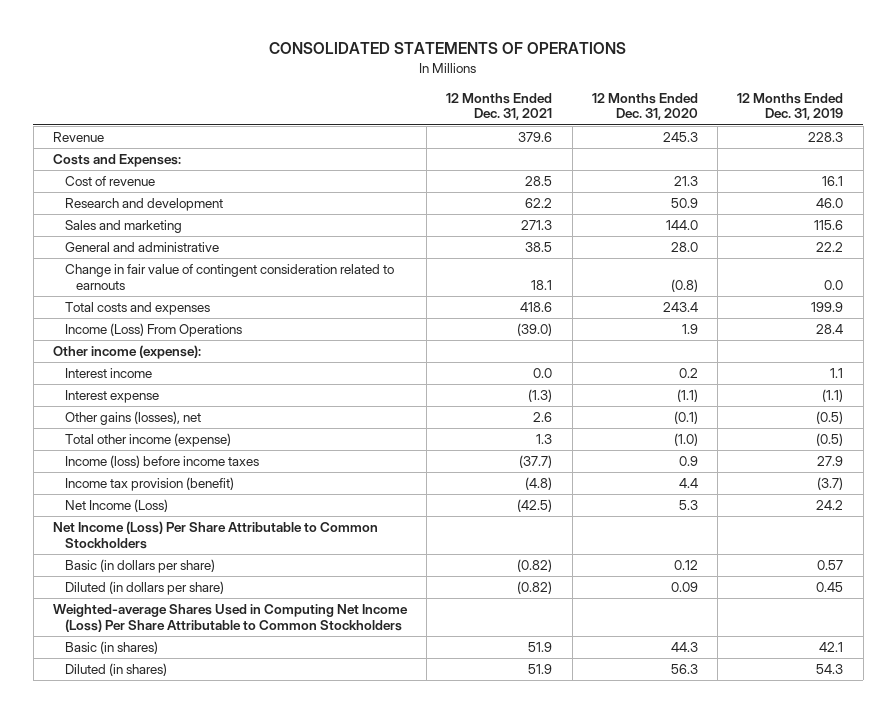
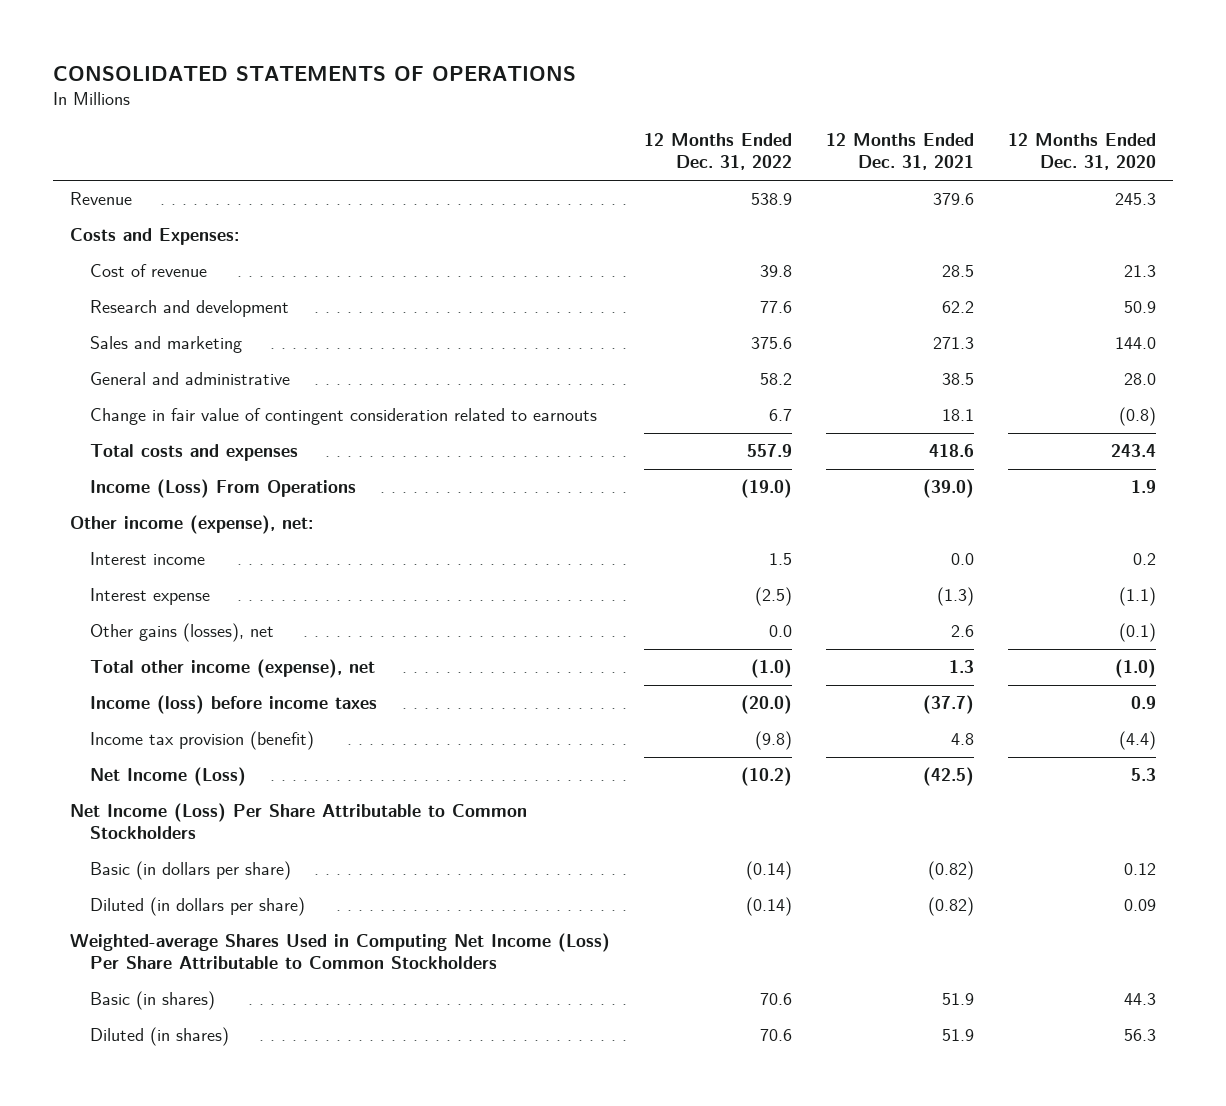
- | 12 Months Ended Dec. 31, 2021 | 12 Months Ended Dec. 31, 2020 | 12 Months Ended Dec. 31, 2019
+ | 12 Months Ended Dec. 31, 2022 | 12 Months Ended Dec. 31, 2021 | 12 Months Ended Dec. 31, 2020
- Other income (expense):
+ Other income (expense), net:
- Total other income (expense) | 1.3 | (1.0) | (0.5)
+ Total other income (expense), net | (1.0) | 1.3 | (1.0)
- Income tax provision (benefit) | (4.8) | 4.4 | (3.7)
+ Income tax provision (benefit) | (9.8) | 4.8 | (4.4)

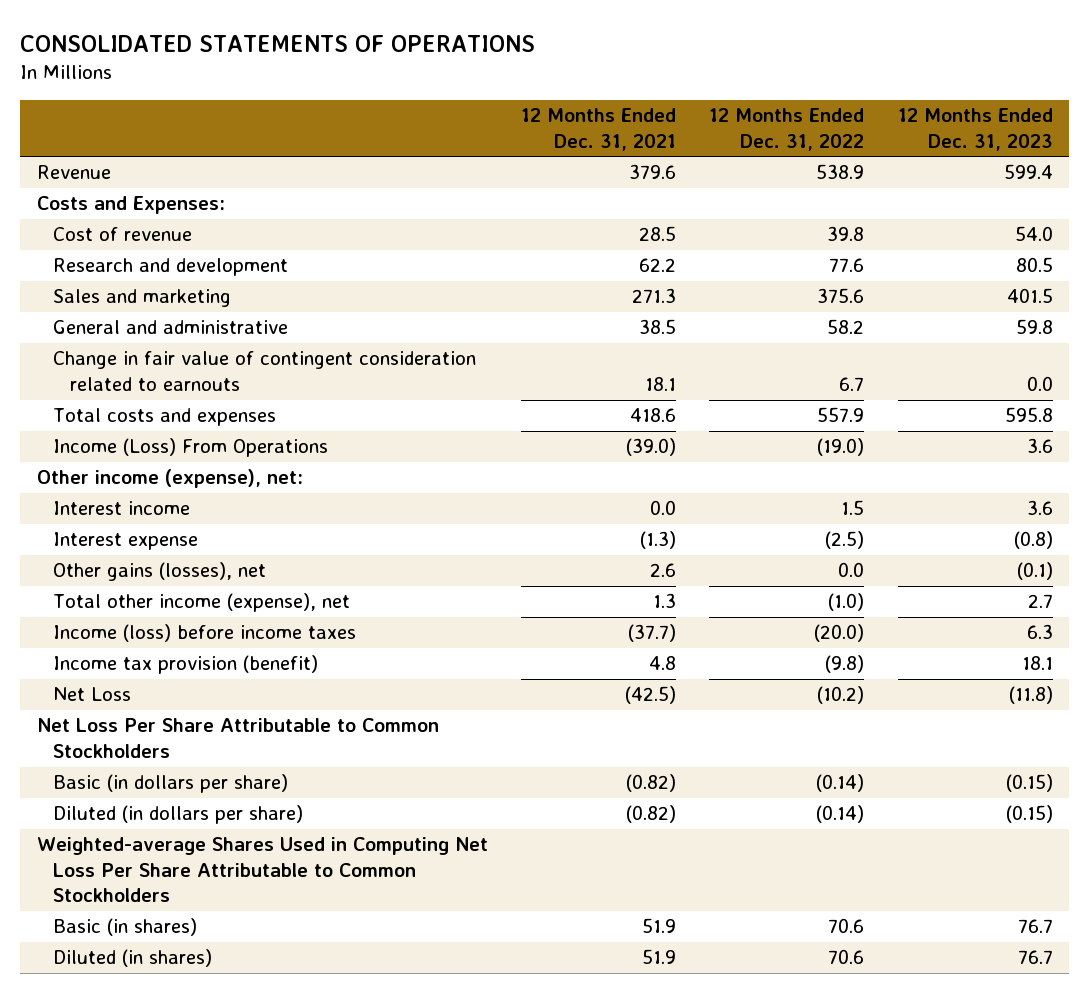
- | 12 Months Ended Dec. 31, 2022 | 12 Months Ended Dec. 31, 2021 | 12 Months Ended Dec. 31, 2020
+ | 12 Months Ended Dec. 31, 2021 | 12 Months Ended Dec. 31, 2022 | 12 Months Ended Dec. 31, 2023
- Net Income (Loss) | (10.2) | (42.5) | 5.3
- Net Income (Loss) Per Share Attributable to Common Stockholders
+ Net Loss | (42.5) | (10.2) | (11.8)
+ Net Loss Per Share Attributable to Common Stockholders
- Weighted-average Shares Used in Computing Net Income (Loss) Per Share Attributable to Common Stockholders
+ Weighted-average Shares Used in Computing Net Loss Per Share Attributable to Common Stockholders

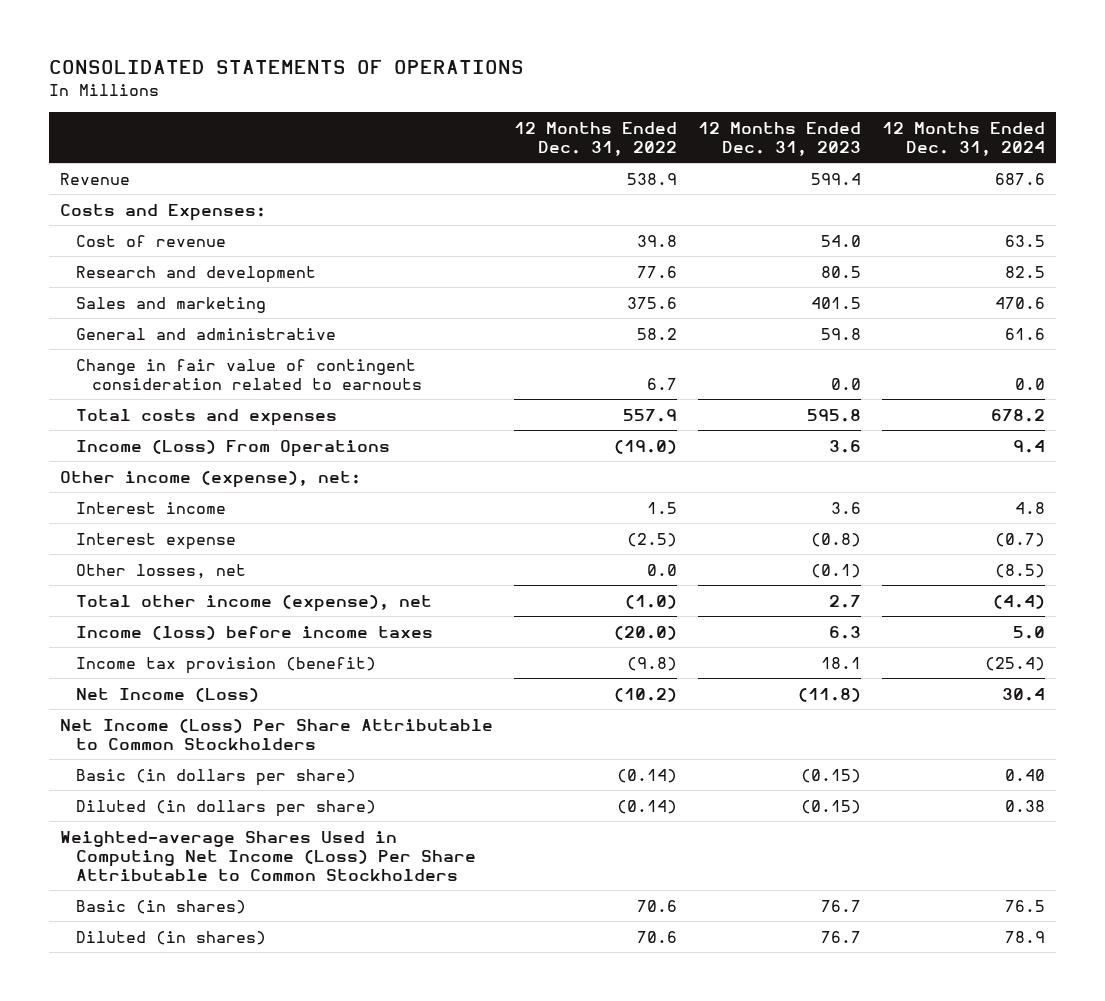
- | 12 Months Ended Dec. 31, 2021 | 12 Months Ended Dec. 31, 2022 | 12 Months Ended Dec. 31, 2023
+ | 12 Months Ended Dec. 31, 2022 | 12 Months Ended Dec. 31, 2023 | 12 Months Ended Dec. 31, 2024
- Other gains (losses), net | 2.6 | 0.0 | (0.1)
+ Other losses, net | 0.0 | (0.1) | (8.5)
- Net Loss | (42.5) | (10.2) | (11.8)
- Net Loss Per Share Attributable to Common Stockholders
+ Net Income (Loss) | (10.2) | (11.8) | 30.4
+ Net Income (Loss) Per Share Attributable to Common Stockholders
- Weighted-average Shares Used in Computing Net Loss Per Share Attributable to Common Stockholders
+ Weighted-average Shares Used in Computing Net Income (Loss) Per Share Attributable to Common Stockholders

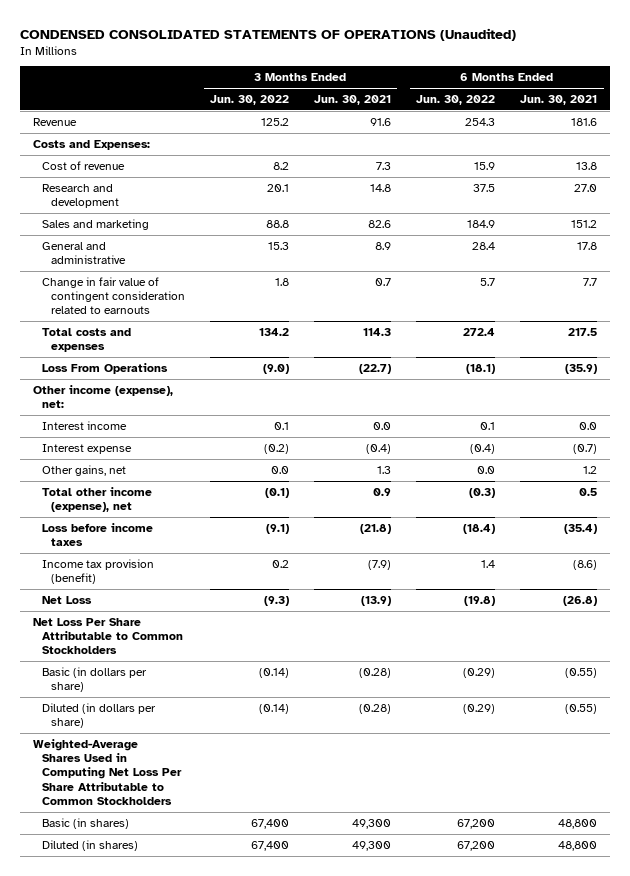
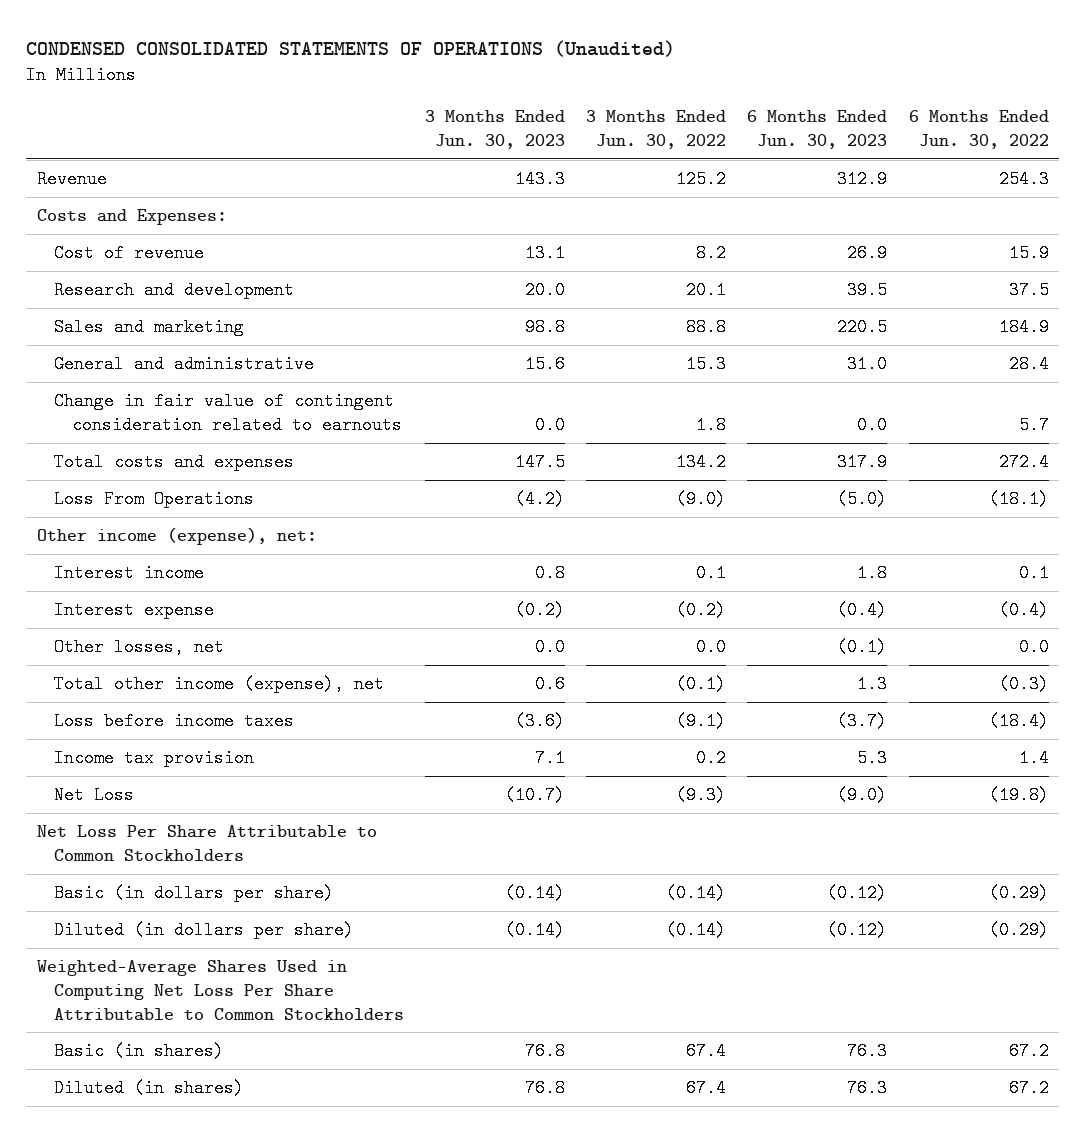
- | 3 Months Ended Jun. 30, 2022 | 3 Months Ended Jun. 30, 2021 | 6 Months Ended Jun. 30, 2022 | 6 Months Ended Jun. 30, 2021
+ | 3 Months Ended Jun. 30, 2023 | 3 Months Ended Jun. 30, 2022 | 6 Months Ended Jun. 30, 2023 | 6 Months Ended Jun. 30, 2022
- Other gains, net | 0.0 | 1.3 | 0.0 | 1.2
+ Other losses, net | 0.0 | 0.0 | (0.1) | 0.0
- Income tax provision (benefit) | 0.2 | (7.9) | 1.4 | (8.6)
+ Income tax provision | 7.1 | 0.2 | 5.3 | 1.4
- Basic (in shares) | 67,400 | 49,300 | 67,200 | 48,800
- Diluted (in shares) | 67,400 | 49,300 | 67,200 | 48,800
+ Basic (in shares) | 76.8 | 67.4 | 76.3 | 67.2
+ Diluted (in shares) | 76.8 | 67.4 | 76.3 | 67.2

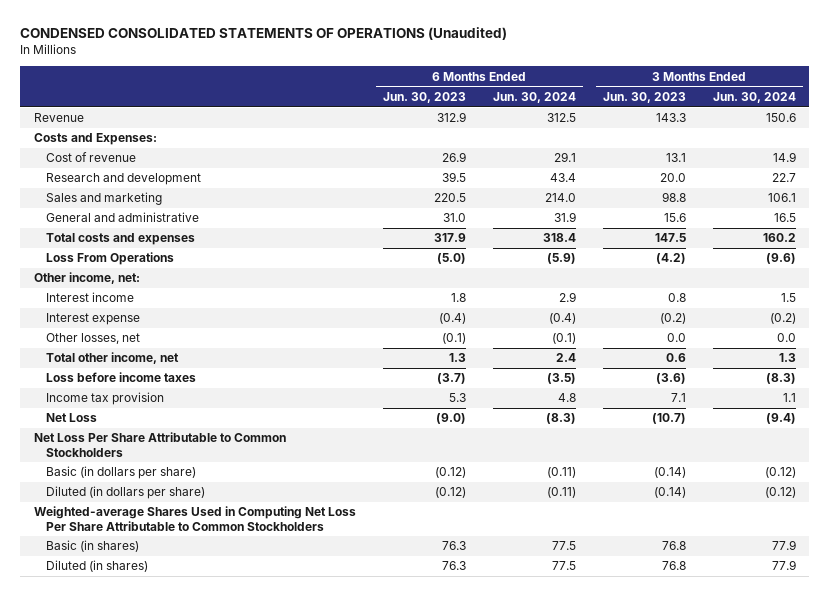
- | 3 Months Ended Jun. 30, 2023 | 3 Months Ended Jun. 30, 2022 | 6 Months Ended Jun. 30, 2023 | 6 Months Ended Jun. 30, 2022
+ | 6 Months Ended Jun. 30, 2023 | 6 Months Ended Jun. 30, 2024 | 3 Months Ended Jun. 30, 2023 | 3 Months Ended Jun. 30, 2024
- Change in fair value of contingent consideration related to earnouts | 0.0 | 1.8 | 0.0 | 5.7
- Other income (expense), net:
+ Other income, net:
- Total other income (expense), net | 0.6 | (0.1) | 1.3 | (0.3)
+ Total other income, net | 1.3 | 2.4 | 0.6 | 1.3
- Weighted-Average Shares Used in Computing Net Loss Per Share Attributable to Common Stockholders
+ Weighted-average Shares Used in Computing Net Loss Per Share Attributable to Common Stockholders

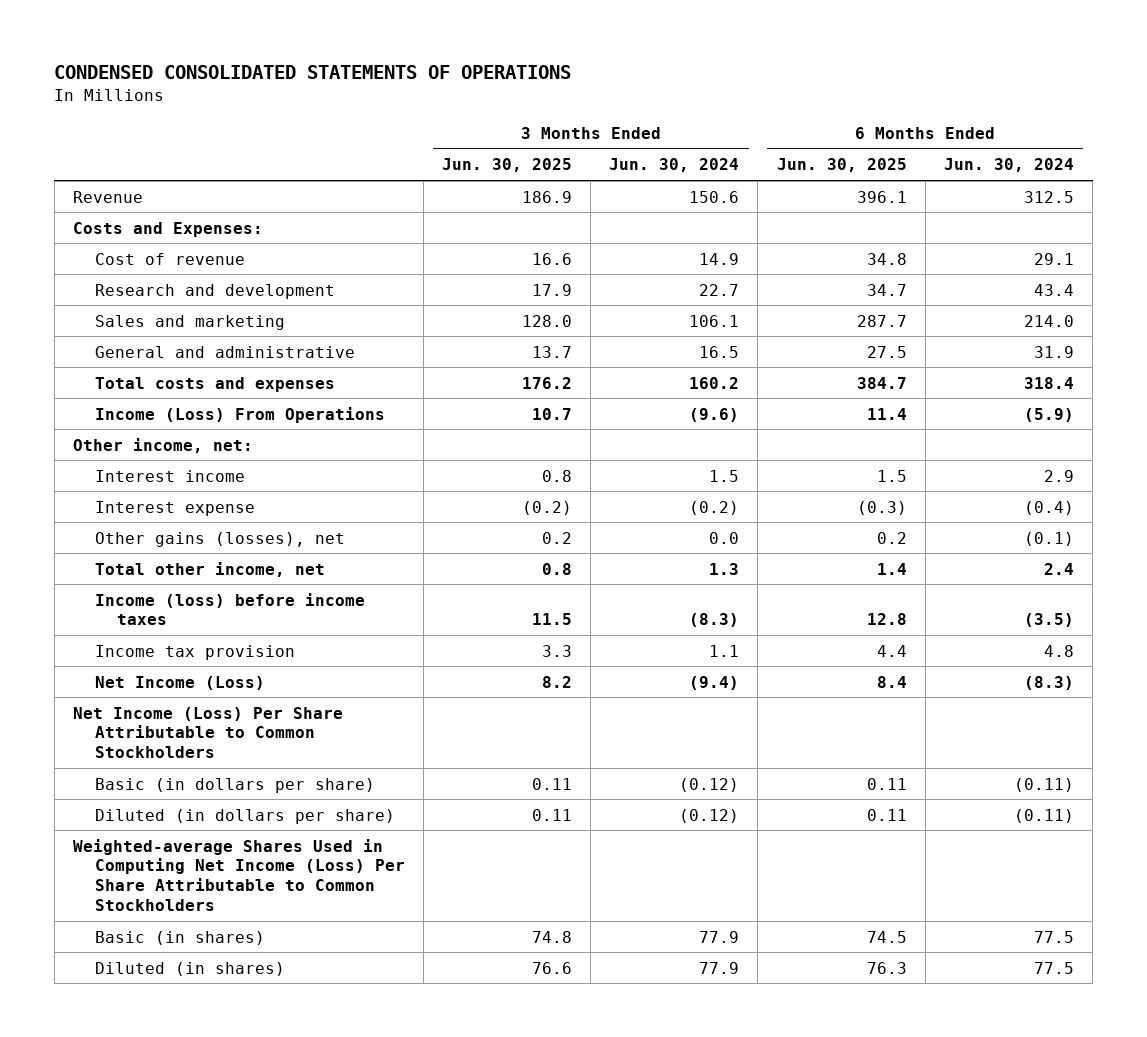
- CONDENSED CONSOLIDATED STATEMENTS OF OPERATIONS (Unaudited)
+ CONDENSED CONSOLIDATED STATEMENTS OF OPERATIONS
- | 6 Months Ended Jun. 30, 2023 | 6 Months Ended Jun. 30, 2024 | 3 Months Ended Jun. 30, 2023 | 3 Months Ended Jun. 30, 2024
+ | 3 Months Ended Jun. 30, 2025 | 3 Months Ended Jun. 30, 2024 | 6 Months Ended Jun. 30, 2025 | 6 Months Ended Jun. 30, 2024
- Loss From Operations | (5.0) | (5.9) | (4.2) | (9.6)
+ Income (Loss) From Operations | 10.7 | (9.6) | 11.4 | (5.9)
- Other losses, net | (0.1) | (0.1) | 0.0 | 0.0
+ Other gains (losses), net | 0.2 | 0.0 | 0.2 | (0.1)
- Loss before income taxes | (3.7) | (3.5) | (3.6) | (8.3)
+ Income (loss) before income taxes | 11.5 | (8.3) | 12.8 | (3.5)
- Net Loss | (9.0) | (8.3) | (10.7) | (9.4)
- Net Loss Per Share Attributable to Common Stockholders
+ Net Income (Loss) | 8.2 | (9.4) | 8.4 | (8.3)
+ Net Income (Loss) Per Share Attributable to Common Stockholders
- Weighted-average Shares Used in Computing Net Loss Per Share Attributable to Common Stockholders
+ Weighted-average Shares Used in Computing Net Income (Loss) Per Share Attributable to Common Stockholders

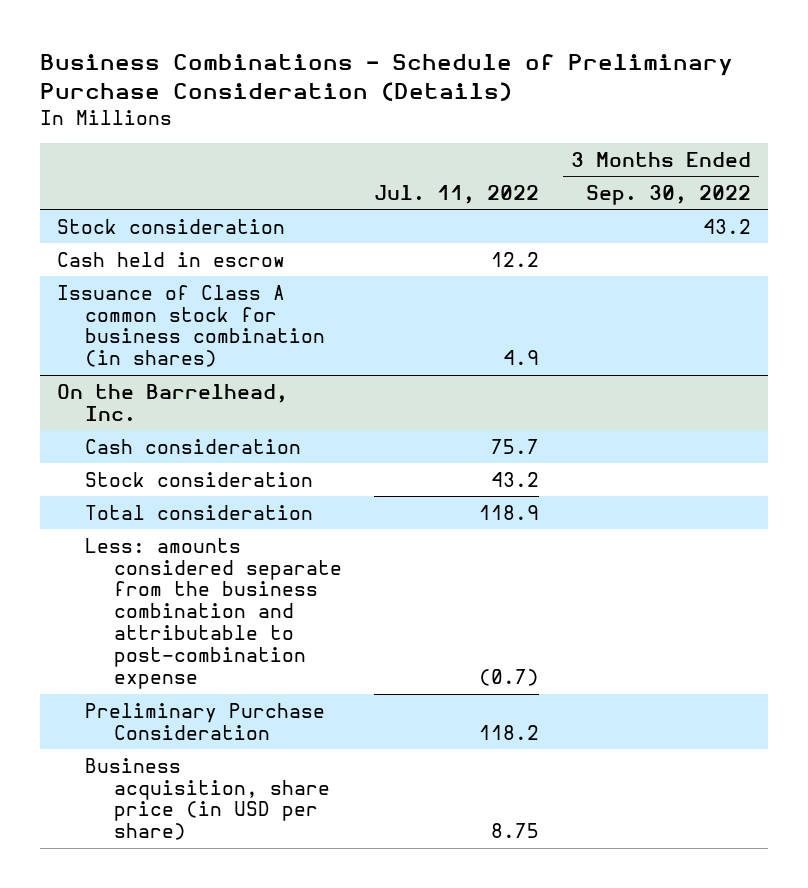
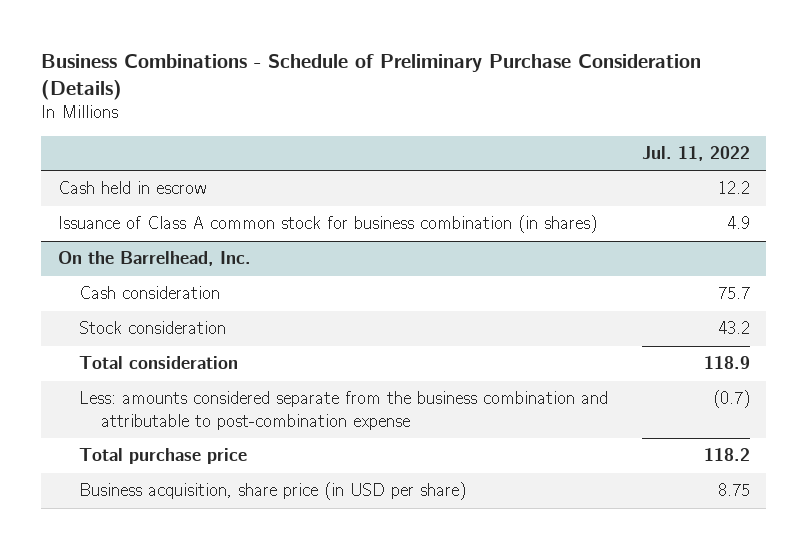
- | Jul. 11, 2022 | 3 Months Ended Sep. 30, 2022
+ | Jul. 11, 2022
- Stock consideration | | 43.2
@ On the Barrelhead, Inc.
- Preliminary Purchase Consideration | 118.2 |
+ Total purchase price | 118.2

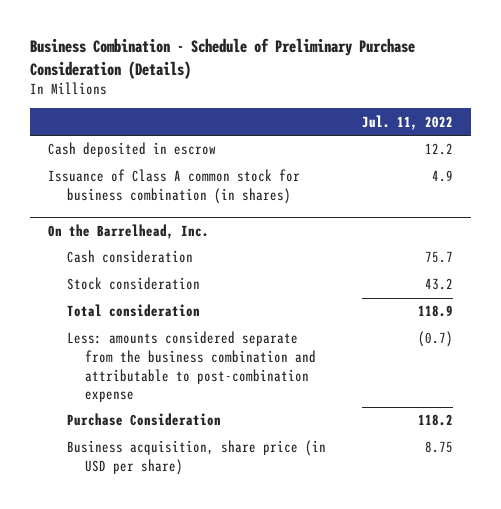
- Business Combinations - Schedule of Preliminary Purchase Consideration (Details)
+ Business Combination - Schedule of Preliminary Purchase Consideration (Details)
- Cash held in escrow | 12.2
+ Cash deposited in escrow | 12.2
@ On the Barrelhead, Inc.
- Total purchase price | 118.2
+ Purchase Consideration | 118.2

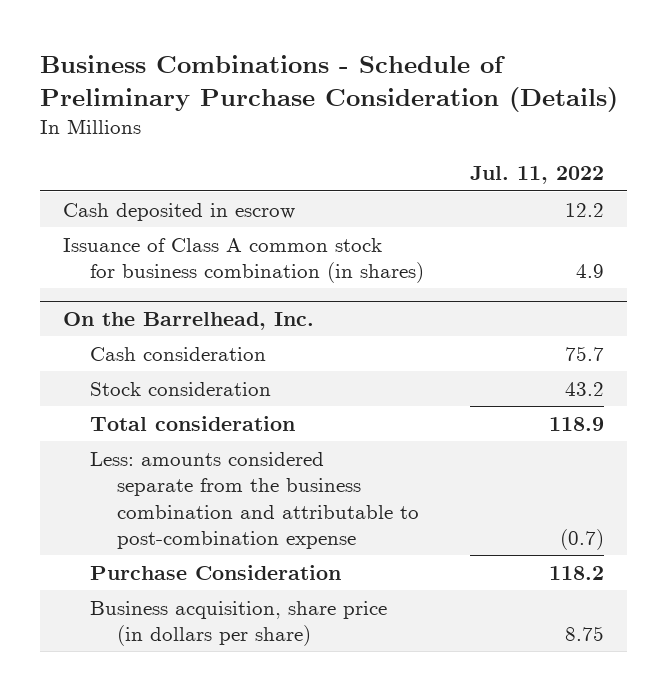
- Business Combination - Schedule of Preliminary Purchase Consideration (Details)
+ Business Combinations - Schedule of Preliminary Purchase Consideration (Details)
@ On the Barrelhead, Inc.
- Business acquisition, share price (in USD per share) | 8.75
+ Business acquisition, share price (in dollars per share) | 8.75

